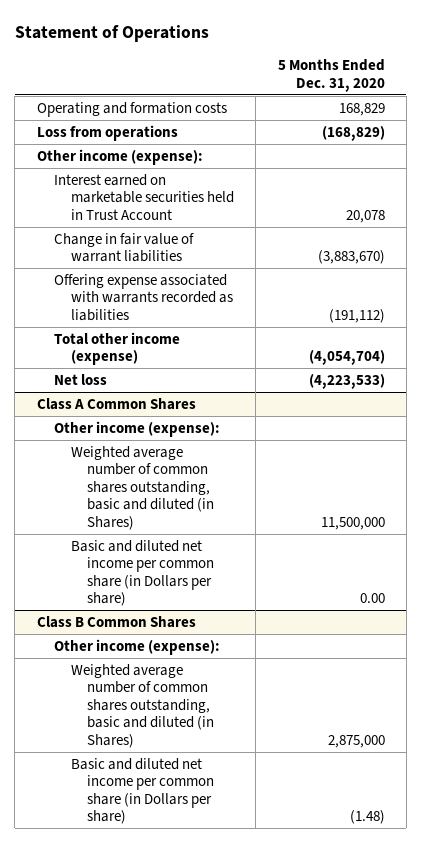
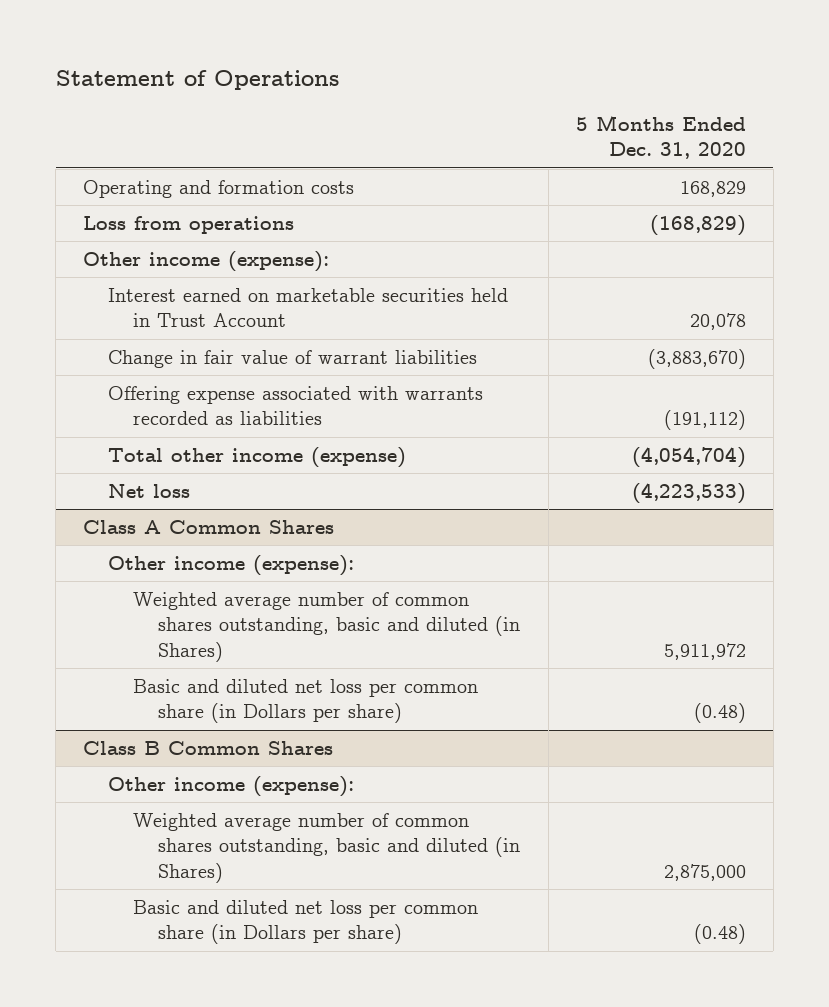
@ Class A Common Shares
- Weighted average number of common shares outstanding, basic and diluted (in Shares) | 11,500,000
- Basic and diluted net income per common share (in Dollars per share) | 0.00
+ Weighted average number of common shares outstanding, basic and diluted (in Shares) | 5,911,972
+ Basic and diluted net loss per common share (in Dollars per share) | (0.48)
@ Class B Common Shares
- Basic and diluted net income per common share (in Dollars per share) | (1.48)
+ Basic and diluted net loss per common share (in Dollars per share) | (0.48)

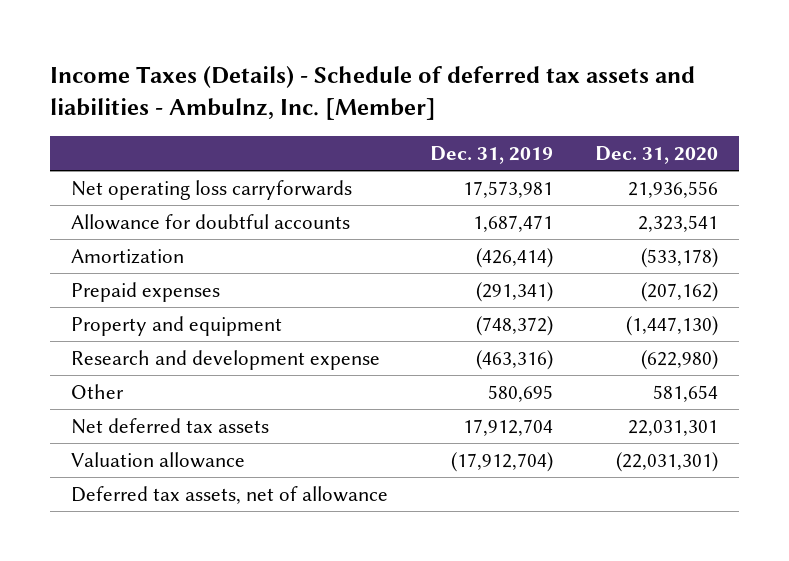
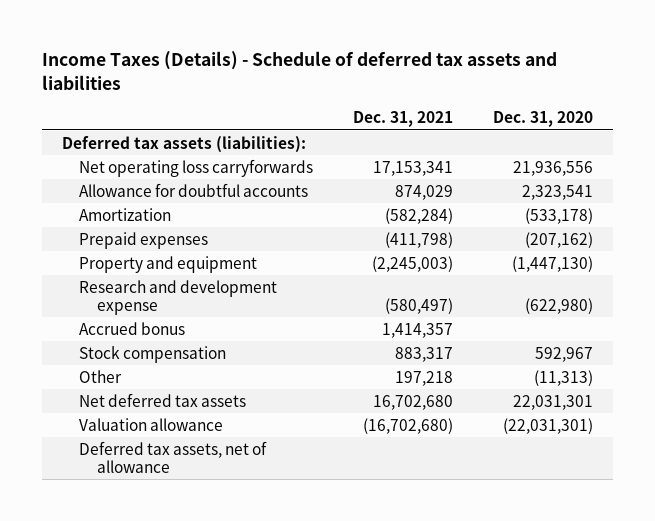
- Income Taxes (Details) - Schedule of deferred tax assets and liabilities - Ambulnz, Inc. [Member]
+ Income Taxes (Details) - Schedule of deferred tax assets and liabilities
- | Dec. 31, 2019 | Dec. 31, 2020
+ | Dec. 31, 2021 | Dec. 31, 2020
+ Deferred tax assets (liabilities):
- Other | 580,695 | 581,654
+ Accrued bonus | 1,414,357 |
+ Stock compensation | 883,317 | 592,967
+ Other | 197,218 | (11,313)

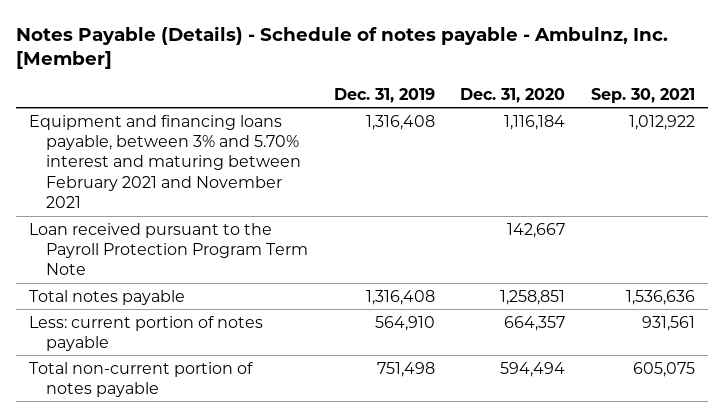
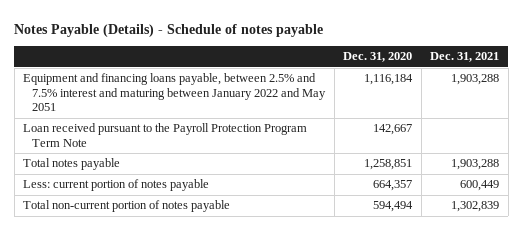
- Notes Payable (Details) - Schedule of notes payable - Ambulnz, Inc. [Member]
+ Notes Payable (Details) - Schedule of notes payable
- | Dec. 31, 2019 | Dec. 31, 2020 | Sep. 30, 2021
+ | Dec. 31, 2020 | Dec. 31, 2021
- Equipment and financing loans payable, between 3% and 5.70% interest and maturing between February 2021 and November 2021 | 1,316,408 | 1,116,184 | 1,012,922
+ Equipment and financing loans payable, between 2.5% and 7.5% interest and maturing between January 2022 and May 2051 | 1,116,184 | 1,903,288

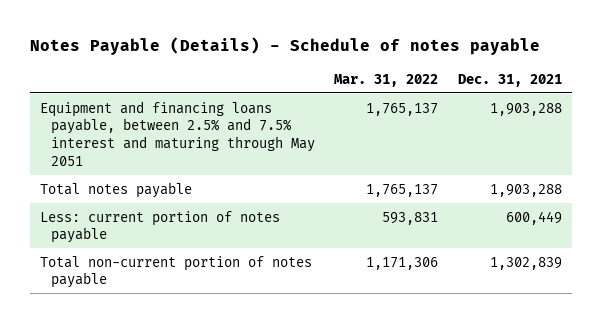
- | Dec. 31, 2020 | Dec. 31, 2021
+ | Mar. 31, 2022 | Dec. 31, 2021
- Equipment and financing loans payable, between 2.5% and 7.5% interest and maturing between January 2022 and May 2051 | 1,116,184 | 1,903,288
- Loan received pursuant to the Payroll Protection Program Term Note | 142,667 |
+ Equipment and financing loans payable, between 2.5% and 7.5% interest and maturing through May 2051 | 1,765,137 | 1,903,288

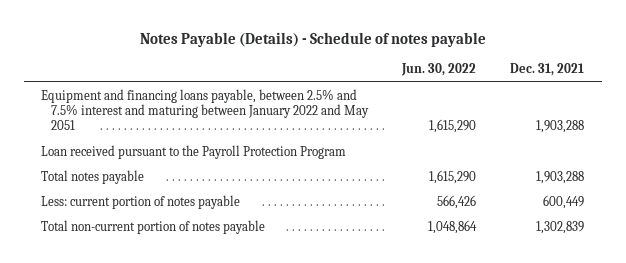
- | Mar. 31, 2022 | Dec. 31, 2021
+ | Jun. 30, 2022 | Dec. 31, 2021
- Equipment and financing loans payable, between 2.5% and 7.5% interest and maturing through May 2051 | 1,765,137 | 1,903,288
+ Equipment and financing loans payable, between 2.5% and 7.5% interest and maturing between January 2022 and May 2051 | 1,615,290 | 1,903,288
+ Loan received pursuant to the Payroll Protection Program

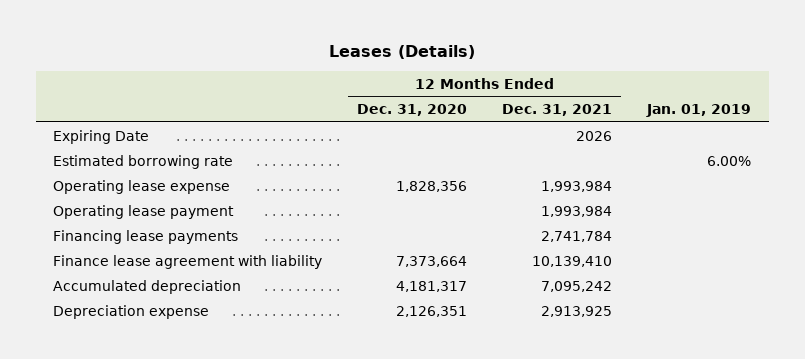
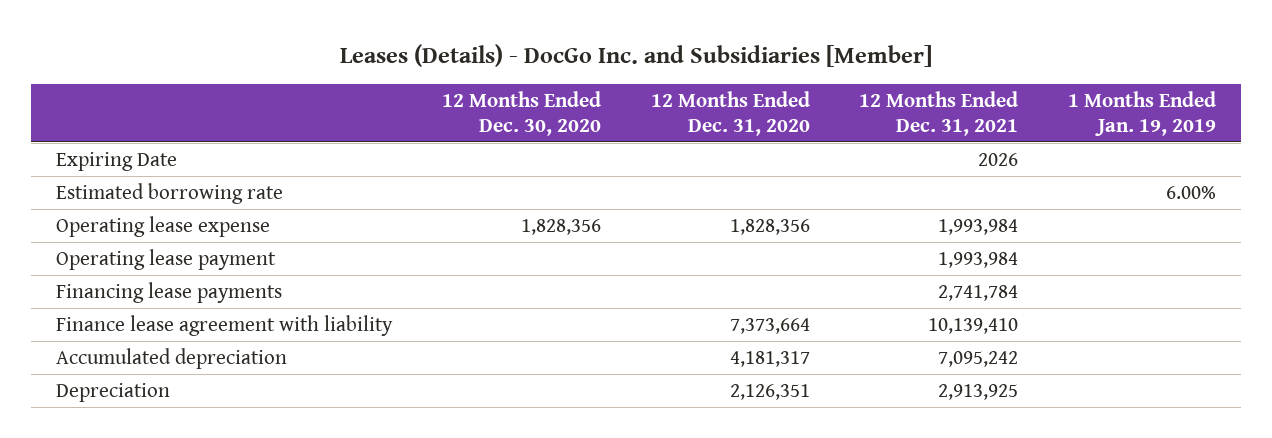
- Leases (Details)
+ Leases (Details) - DocGo Inc. and Subsidiaries [Member]
- | 12 Months Ended Dec. 31, 2020 | 12 Months Ended Dec. 31, 2021 | Jan. 01, 2019
+ | 12 Months Ended Dec. 30, 2020 | 12 Months Ended Dec. 31, 2020 | 12 Months Ended Dec. 31, 2021 | 1 Months Ended Jan. 19, 2019
- Depreciation expense | 2,126,351 | 2,913,925 |
+ Depreciation | | 2,126,351 | 2,913,925 |

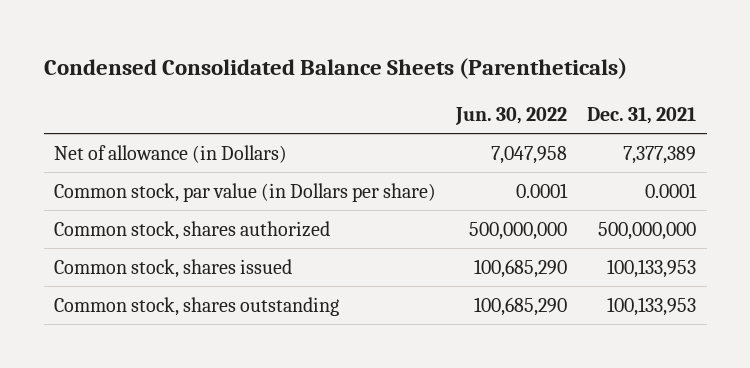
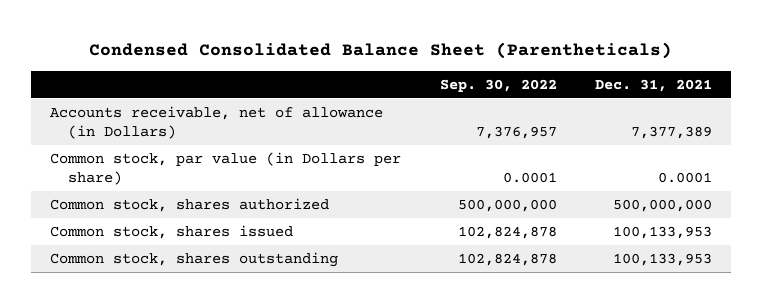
- Condensed Consolidated Balance Sheets (Parentheticals)
+ Condensed Consolidated Balance Sheet (Parentheticals)
- | Jun. 30, 2022 | Dec. 31, 2021
+ | Sep. 30, 2022 | Dec. 31, 2021
- Net of allowance (in Dollars) | 7,047,958 | 7,377,389
+ Accounts receivable, net of allowance (in Dollars) | 7,376,957 | 7,377,389

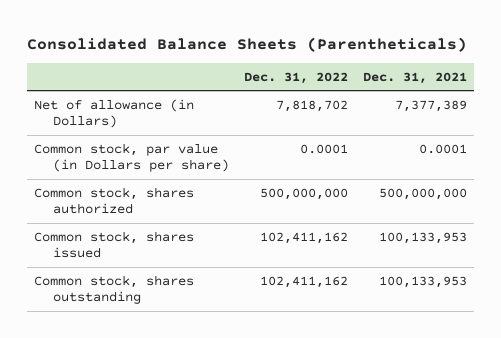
- Condensed Consolidated Balance Sheet (Parentheticals)
+ Consolidated Balance Sheets (Parentheticals)
- | Sep. 30, 2022 | Dec. 31, 2021
+ | Dec. 31, 2022 | Dec. 31, 2021
- Accounts receivable, net of allowance (in Dollars) | 7,376,957 | 7,377,389
+ Net of allowance (in Dollars) | 7,818,702 | 7,377,389

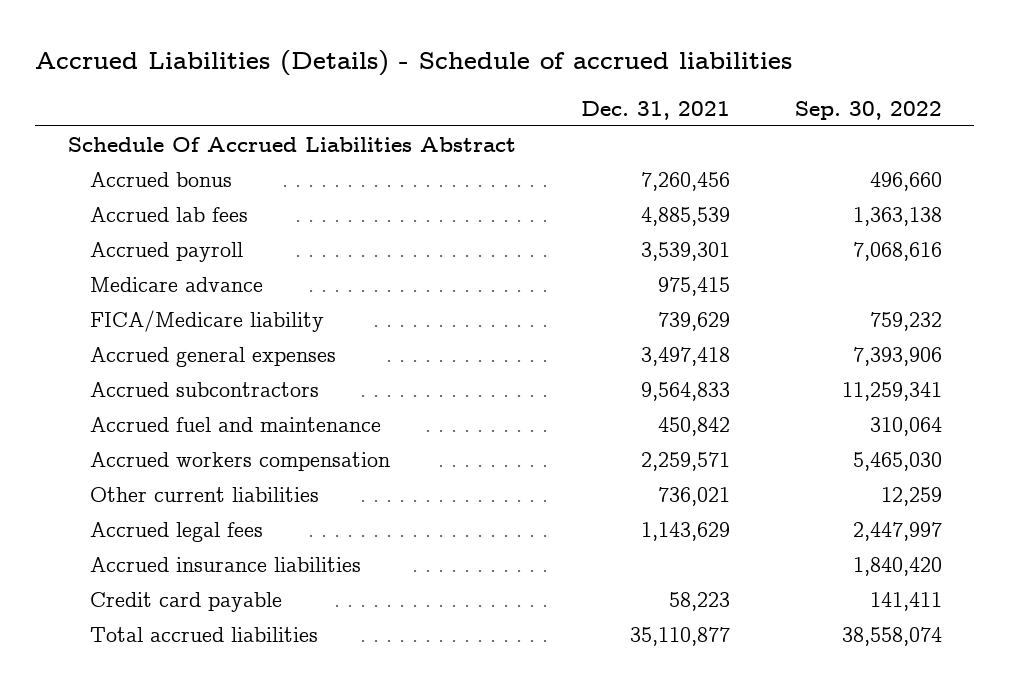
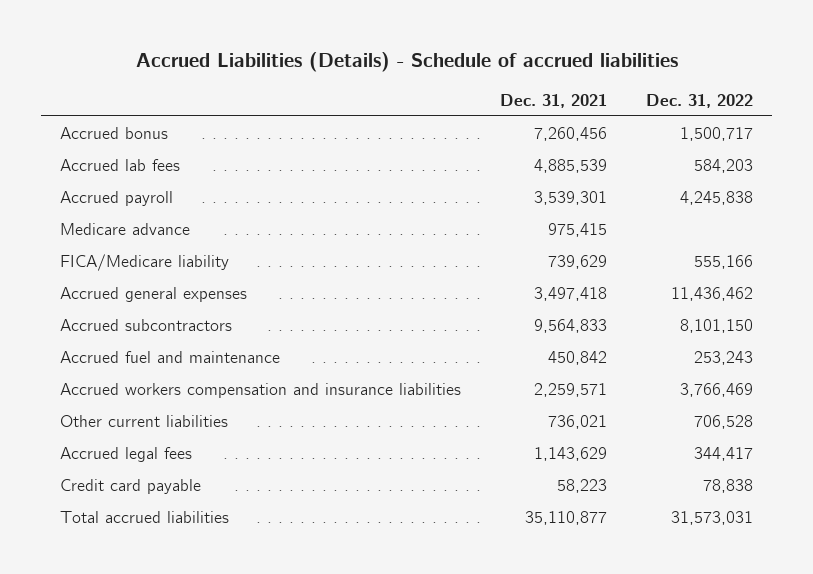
- | Dec. 31, 2021 | Sep. 30, 2022
+ | Dec. 31, 2021 | Dec. 31, 2022
- Schedule Of Accrued Liabilities Abstract
- Accrued workers compensation | 2,259,571 | 5,465,030
+ Accrued workers compensation and insurance liabilities | 2,259,571 | 3,766,469
- Accrued insurance liabilities | | 1,840,420

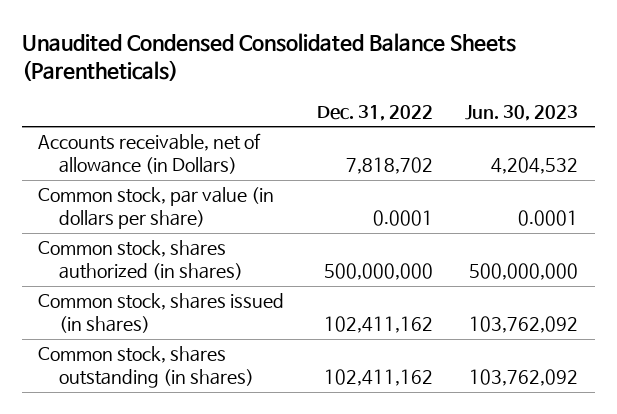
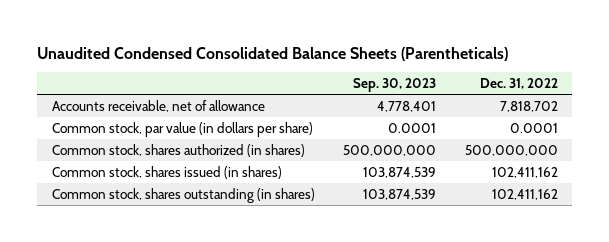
- | Dec. 31, 2022 | Jun. 30, 2023
+ | Sep. 30, 2023 | Dec. 31, 2022
- Accounts receivable, net of allowance (in Dollars) | 7,818,702 | 4,204,532
+ Accounts receivable, net of allowance | 4,778,401 | 7,818,702

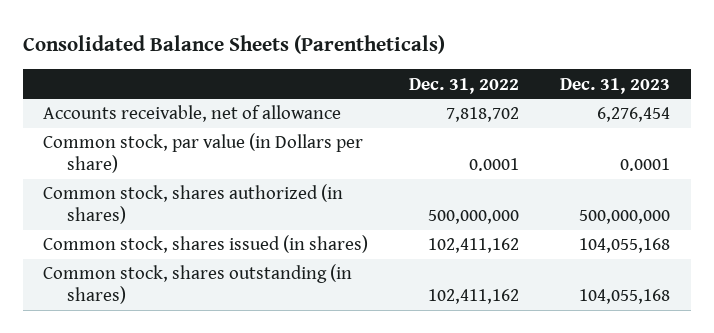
- Unaudited Condensed Consolidated Balance Sheets (Parentheticals)
+ Consolidated Balance Sheets (Parentheticals)
- | Sep. 30, 2023 | Dec. 31, 2022
+ | Dec. 31, 2022 | Dec. 31, 2023
- Common stock, par value (in dollars per share) | 0.0001 | 0.0001
+ Common stock, par value (in Dollars per share) | 0.0001 | 0.0001

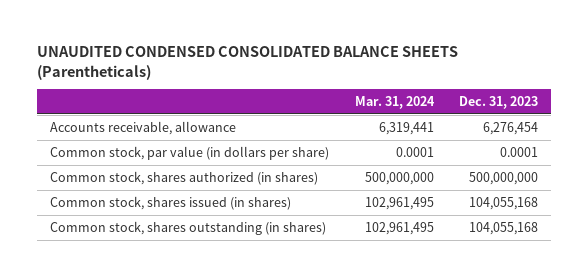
- Consolidated Balance Sheets (Parentheticals)
+ UNAUDITED CONDENSED CONSOLIDATED BALANCE SHEETS (Parentheticals)
- | Dec. 31, 2022 | Dec. 31, 2023
+ | Mar. 31, 2024 | Dec. 31, 2023
- Accounts receivable, net of allowance | 7,818,702 | 6,276,454
- Common stock, par value (in Dollars per share) | 0.0001 | 0.0001
+ Accounts receivable, allowance | 6,319,441 | 6,276,454
+ Common stock, par value (in dollars per share) | 0.0001 | 0.0001

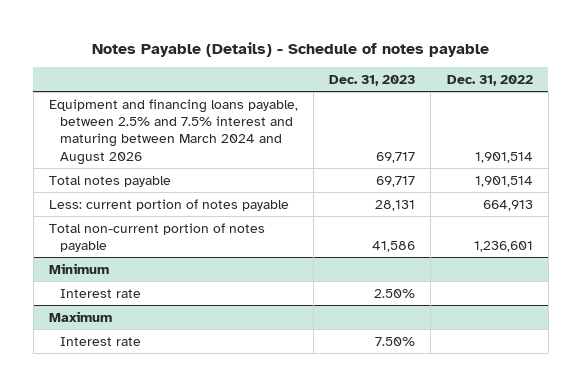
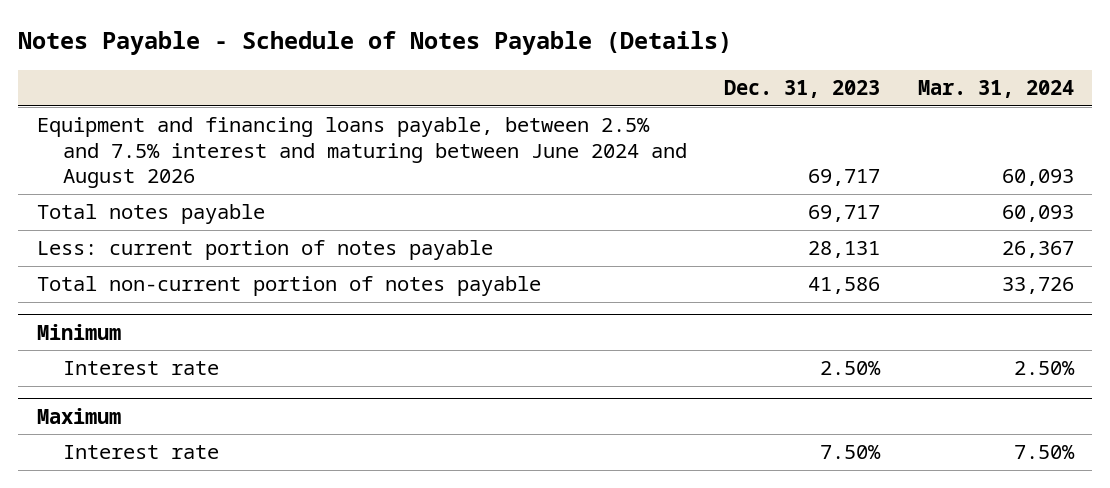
- Notes Payable (Details) - Schedule of notes payable
+ Notes Payable - Schedule of Notes Payable (Details)
- | Dec. 31, 2023 | Dec. 31, 2022
+ | Dec. 31, 2023 | Mar. 31, 2024
- Equipment and financing loans payable, between 2.5% and 7.5% interest and maturing between March 2024 and August 2026 | 69,717 | 1,901,514
+ Equipment and financing loans payable, between 2.5% and 7.5% interest and maturing between June 2024 and August 2026 | 69,717 | 60,093

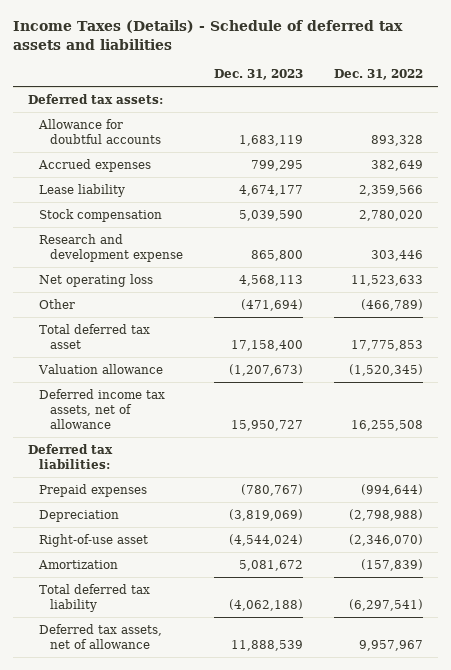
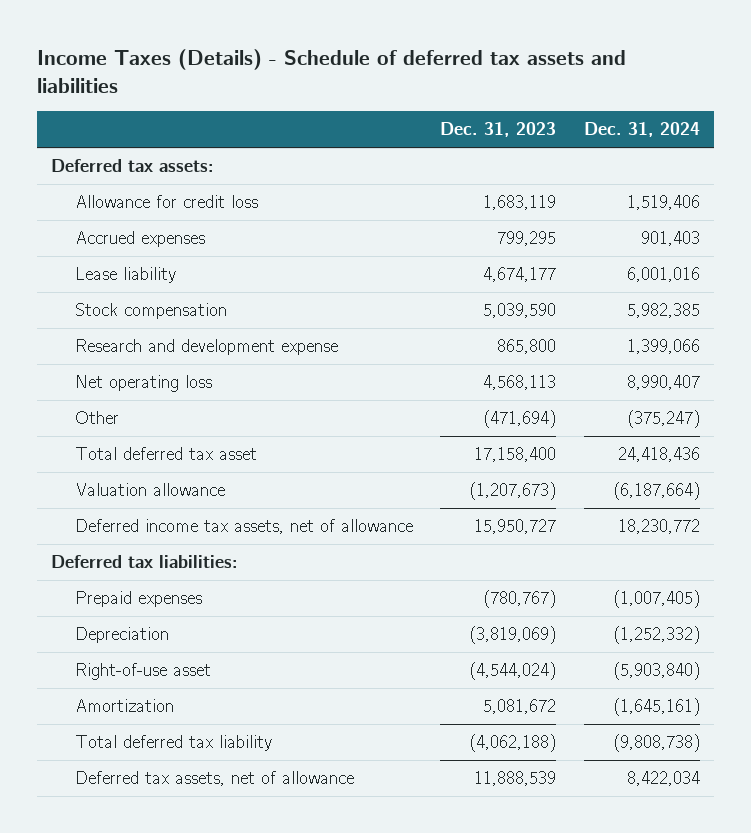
- | Dec. 31, 2023 | Dec. 31, 2022
+ | Dec. 31, 2023 | Dec. 31, 2024
- Allowance for doubtful accounts | 1,683,119 | 893,328
+ Allowance for credit loss | 1,683,119 | 1,519,406

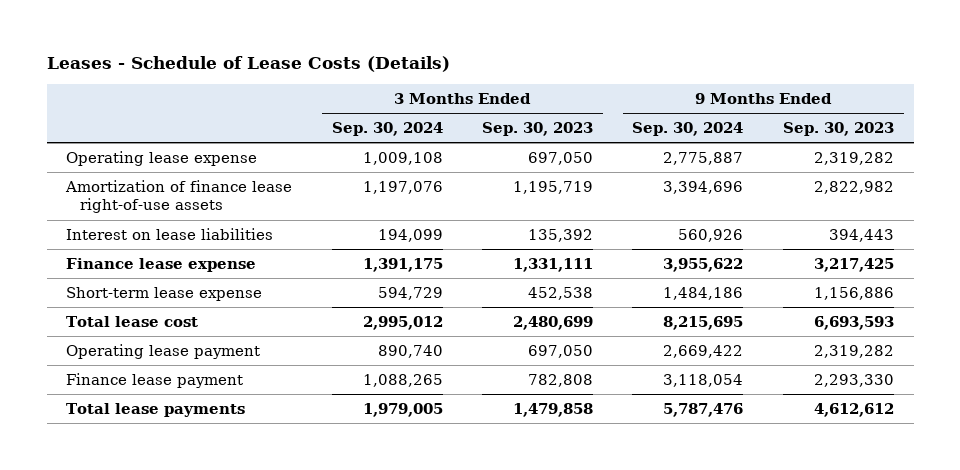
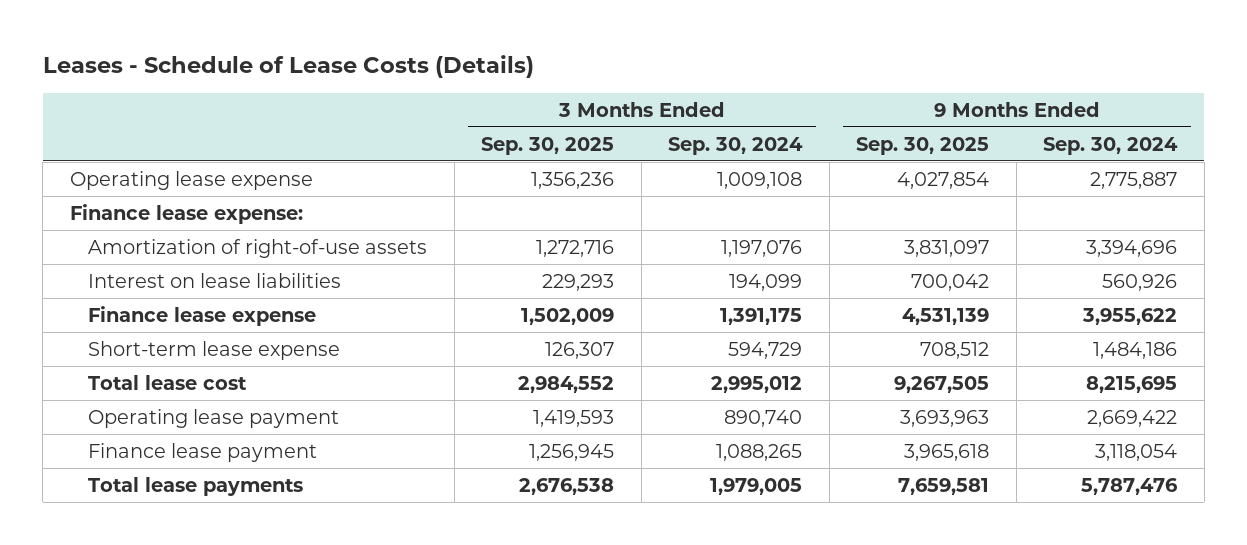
- | 3 Months Ended Sep. 30, 2024 | 3 Months Ended Sep. 30, 2023 | 9 Months Ended Sep. 30, 2024 | 9 Months Ended Sep. 30, 2023
+ | 3 Months Ended Sep. 30, 2025 | 3 Months Ended Sep. 30, 2024 | 9 Months Ended Sep. 30, 2025 | 9 Months Ended Sep. 30, 2024
- Amortization of finance lease right-of-use assets | 1,197,076 | 1,195,719 | 3,394,696 | 2,822,982
+ Finance lease expense:
+ Amortization of right-of-use assets | 1,272,716 | 1,197,076 | 3,831,097 | 3,394,696

